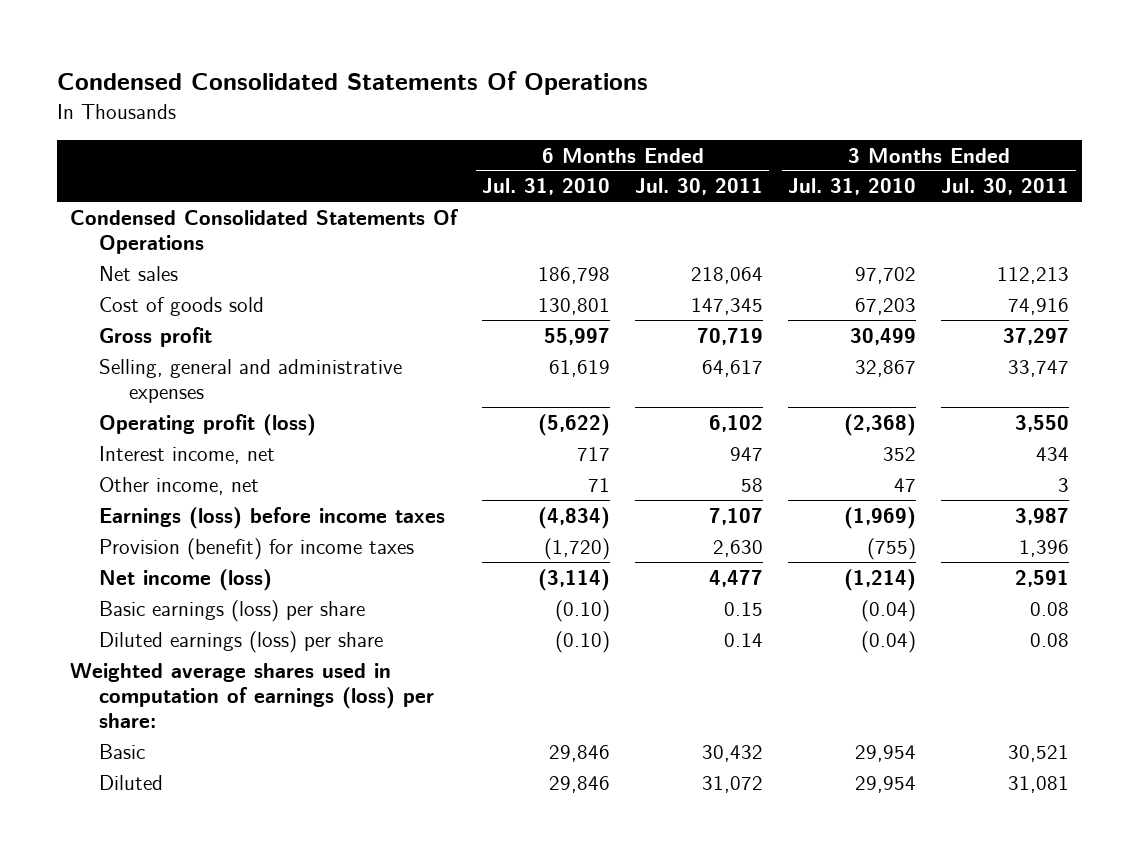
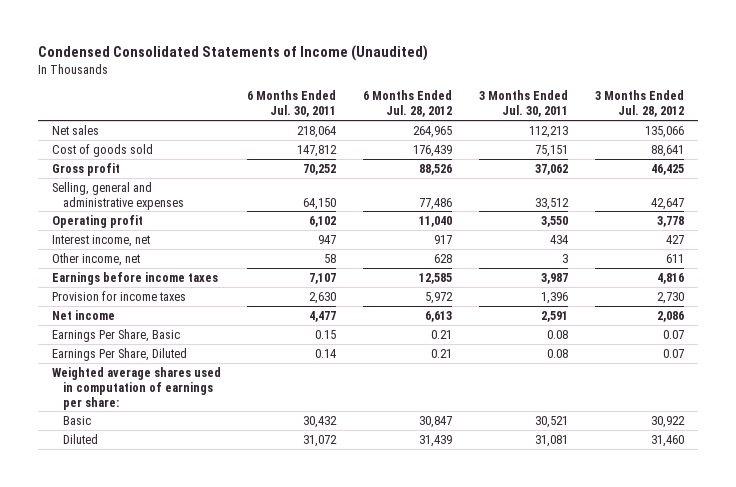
- Condensed Consolidated Statements Of Operations
+ Condensed Consolidated Statements of Income (Unaudited)
- | 6 Months Ended Jul. 31, 2010 | 6 Months Ended Jul. 30, 2011 | 3 Months Ended Jul. 31, 2010 | 3 Months Ended Jul. 30, 2011
+ | 6 Months Ended Jul. 30, 2011 | 6 Months Ended Jul. 28, 2012 | 3 Months Ended Jul. 30, 2011 | 3 Months Ended Jul. 28, 2012
- Condensed Consolidated Statements Of Operations
- Cost of goods sold | 130,801 | 147,345 | 67,203 | 74,916
- Gross profit | 55,997 | 70,719 | 30,499 | 37,297
- Selling, general and administrative expenses | 61,619 | 64,617 | 32,867 | 33,747
- Operating profit (loss) | (5,622) | 6,102 | (2,368) | 3,550
+ Cost of goods sold | 147,812 | 176,439 | 75,151 | 88,641
+ Gross profit | 70,252 | 88,526 | 37,062 | 46,425
+ Selling, general and administrative expenses | 64,150 | 77,486 | 33,512 | 42,647
+ Operating profit | 6,102 | 11,040 | 3,550 | 3,778
- Earnings (loss) before income taxes | (4,834) | 7,107 | (1,969) | 3,987
- Provision (benefit) for income taxes | (1,720) | 2,630 | (755) | 1,396
- Net income (loss) | (3,114) | 4,477 | (1,214) | 2,591
- Basic earnings (loss) per share | (0.10) | 0.15 | (0.04) | 0.08
- Diluted earnings (loss) per share | (0.10) | 0.14 | (0.04) | 0.08
- Weighted average shares used in computation of earnings (loss) per share:
+ Earnings before income taxes | 7,107 | 12,585 | 3,987 | 4,816
+ Provision for income taxes | 2,630 | 5,972 | 1,396 | 2,730
+ Net income | 4,477 | 6,613 | 2,591 | 2,086
+ Earnings Per Share, Basic | 0.15 | 0.21 | 0.08 | 0.07
+ Earnings Per Share, Diluted | 0.14 | 0.21 | 0.08 | 0.07
+ Weighted average shares used in computation of earnings per share:

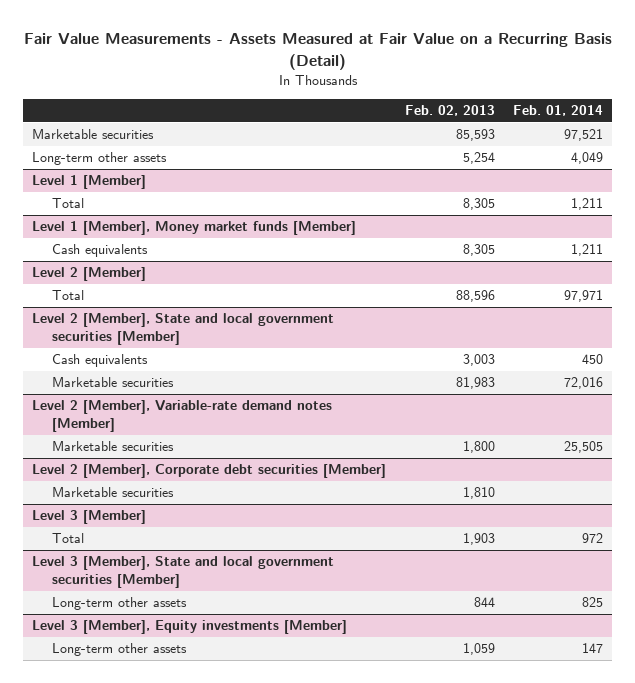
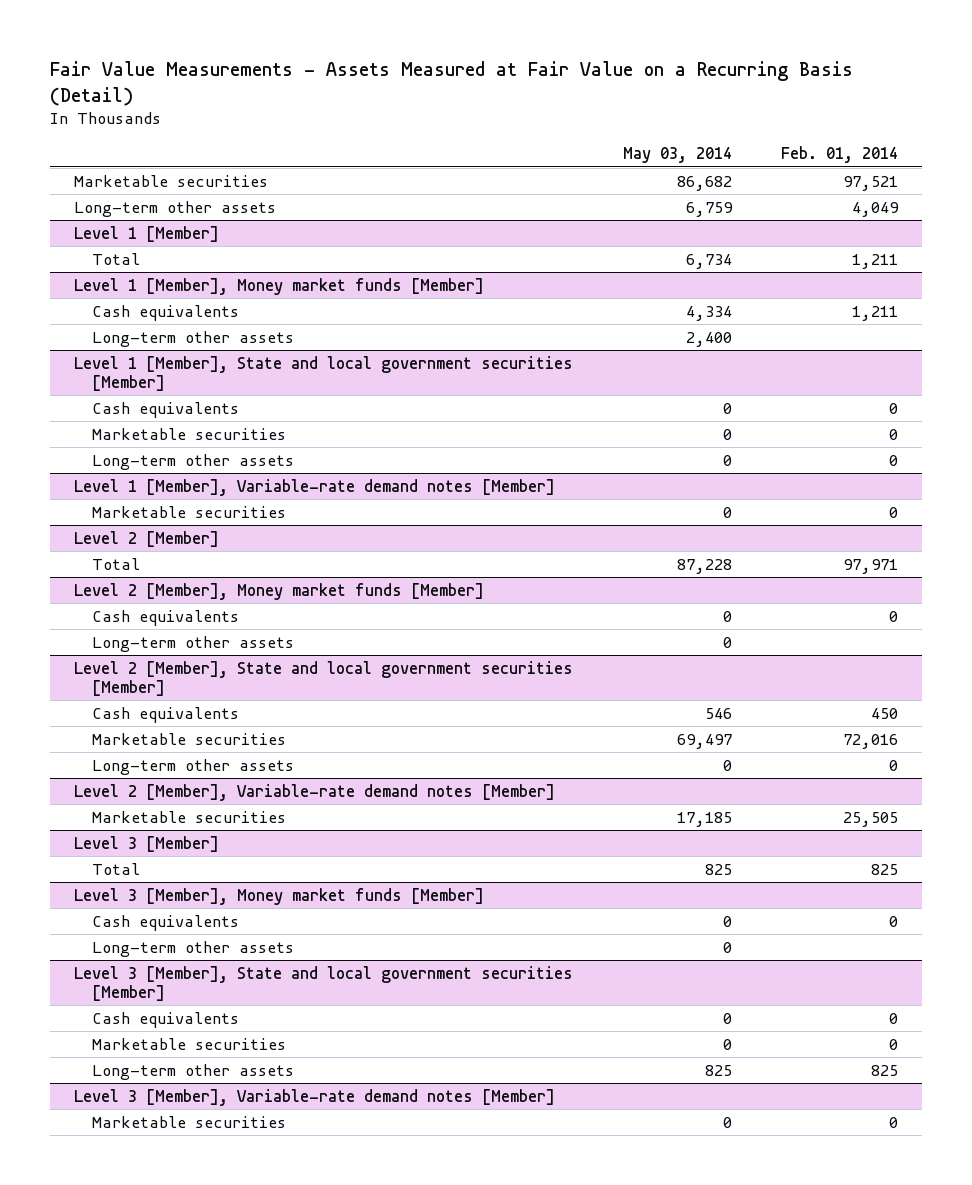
- | Feb. 02, 2013 | Feb. 01, 2014
+ | May 03, 2014 | Feb. 01, 2014
@ Level 1 [Member], Money market funds [Member]
+ Long-term other assets | 2,400 |
+ Level 1 [Member], State and local government securities [Member]
+ Cash equivalents | 0 | 0
+ Marketable securities | 0 | 0
+ Long-term other assets | 0 | 0
+ Level 1 [Member], Variable-rate demand notes [Member]
+ Marketable securities | 0 | 0
+ Level 2 [Member], Money market funds [Member]
+ Cash equivalents | 0 | 0
+ Long-term other assets | 0 |
@ Level 2 [Member], State and local government securities [Member]
+ Long-term other assets | 0 | 0
- Level 2 [Member], Corporate debt securities [Member]
- Marketable securities | 1,810 |
@ Level 3 [Member]
- Total | 1,903 | 972
+ Total | 825 | 825
+ Level 3 [Member], Money market funds [Member]
+ Cash equivalents | 0 | 0
+ Long-term other assets | 0 |
@ Level 3 [Member], State and local government securities [Member]
+ Cash equivalents | 0 | 0
+ Marketable securities | 0 | 0
- Level 3 [Member], Equity investments [Member]
- Long-term other assets | 1,059 | 147
+ Level 3 [Member], Variable-rate demand notes [Member]
+ Marketable securities | 0 | 0

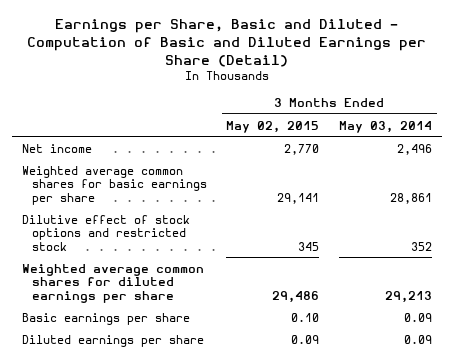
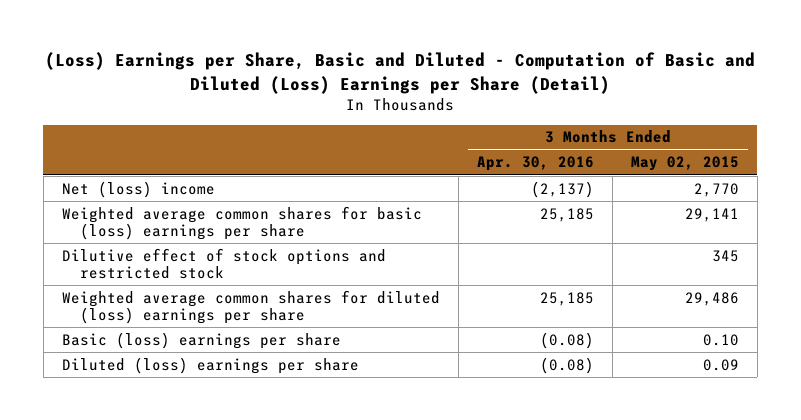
- Earnings per Share, Basic and Diluted - Computation of Basic and Diluted Earnings per Share (Detail)
+ (Loss) Earnings per Share, Basic and Diluted - Computation of Basic and Diluted (Loss) Earnings per Share (Detail)
- | 3 Months Ended May 02, 2015 | 3 Months Ended May 03, 2014
+ | 3 Months Ended Apr. 30, 2016 | 3 Months Ended May 02, 2015
- Net income | 2,770 | 2,496
- Weighted average common shares for basic earnings per share | 29,141 | 28,861
+ Net (loss) income | (2,137) | 2,770
+ Weighted average common shares for basic (loss) earnings per share | 25,185 | 29,141
- Weighted average common shares for diluted earnings per share | 29,486 | 29,213
- Basic earnings per share | 0.10 | 0.09
- Diluted earnings per share | 0.09 | 0.09
+ Weighted average common shares for diluted (loss) earnings per share | 25,185 | 29,486
+ Basic (loss) earnings per share | (0.08) | 0.10
+ Diluted (loss) earnings per share | (0.08) | 0.09

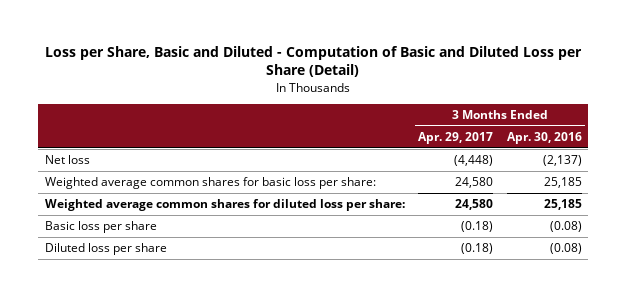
- (Loss) Earnings per Share, Basic and Diluted - Computation of Basic and Diluted (Loss) Earnings per Share (Detail)
+ Loss per Share, Basic and Diluted - Computation of Basic and Diluted Loss per Share (Detail)
- | 3 Months Ended Apr. 30, 2016 | 3 Months Ended May 02, 2015
+ | 3 Months Ended Apr. 29, 2017 | 3 Months Ended Apr. 30, 2016
- Net (loss) income | (2,137) | 2,770
- Weighted average common shares for basic (loss) earnings per share | 25,185 | 29,141
- Dilutive effect of stock options and restricted stock | | 345
- Weighted average common shares for diluted (loss) earnings per share | 25,185 | 29,486
- Basic (loss) earnings per share | (0.08) | 0.10
- Diluted (loss) earnings per share | (0.08) | 0.09
+ Net loss | (4,448) | (2,137)
+ Weighted average common shares for basic loss per share: | 24,580 | 25,185
+ Weighted average common shares for diluted loss per share: | 24,580 | 25,185
+ Basic loss per share | (0.18) | (0.08)
+ Diluted loss per share | (0.18) | (0.08)

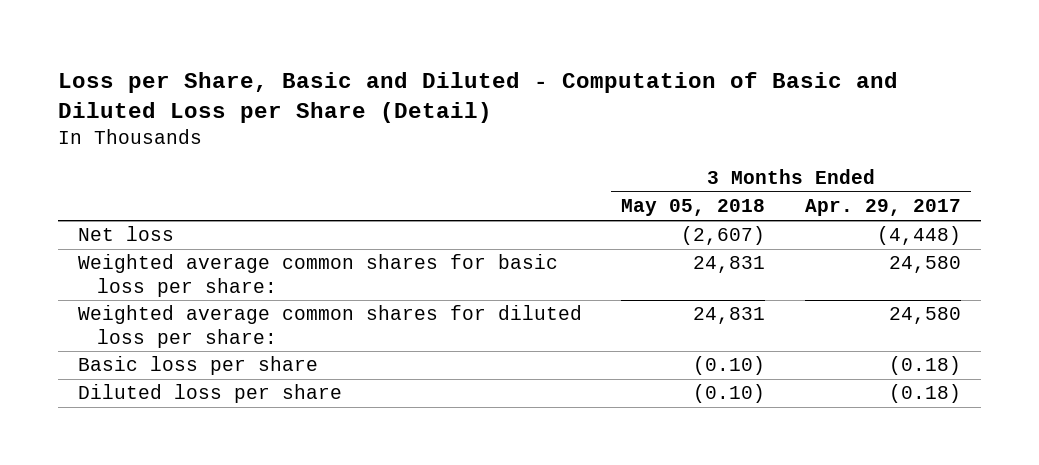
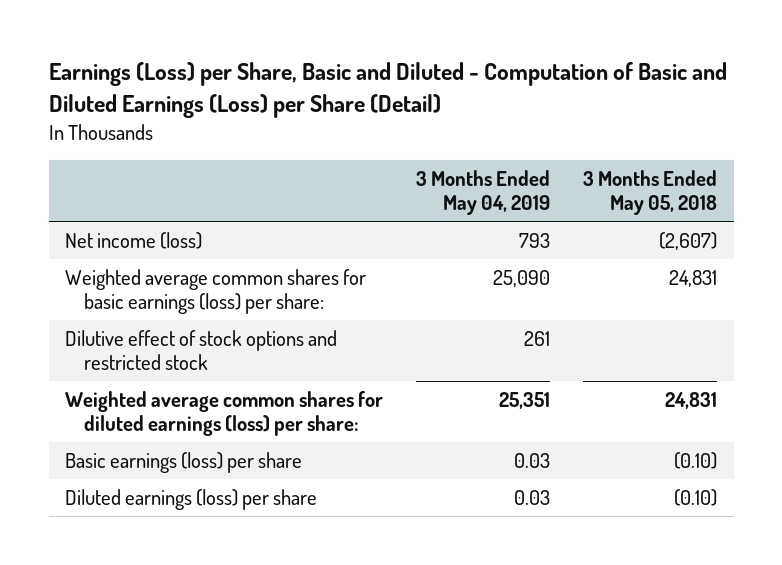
- Loss per Share, Basic and Diluted - Computation of Basic and Diluted Loss per Share (Detail)
+ Earnings (Loss) per Share, Basic and Diluted - Computation of Basic and Diluted Earnings (Loss) per Share (Detail)
- | 3 Months Ended May 05, 2018 | 3 Months Ended Apr. 29, 2017
+ | 3 Months Ended May 04, 2019 | 3 Months Ended May 05, 2018
- Net loss | (2,607) | (4,448)
- Weighted average common shares for basic loss per share: | 24,831 | 24,580
- Weighted average common shares for diluted loss per share: | 24,831 | 24,580
- Basic loss per share | (0.10) | (0.18)
- Diluted loss per share | (0.10) | (0.18)
+ Net income (loss) | 793 | (2,607)
+ Weighted average common shares for basic earnings (loss) per share: | 25,090 | 24,831
+ Dilutive effect of stock options and restricted stock | 261 |
+ Weighted average common shares for diluted earnings (loss) per share: | 25,351 | 24,831
+ Basic earnings (loss) per share | 0.03 | (0.10)
+ Diluted earnings (loss) per share | 0.03 | (0.10)

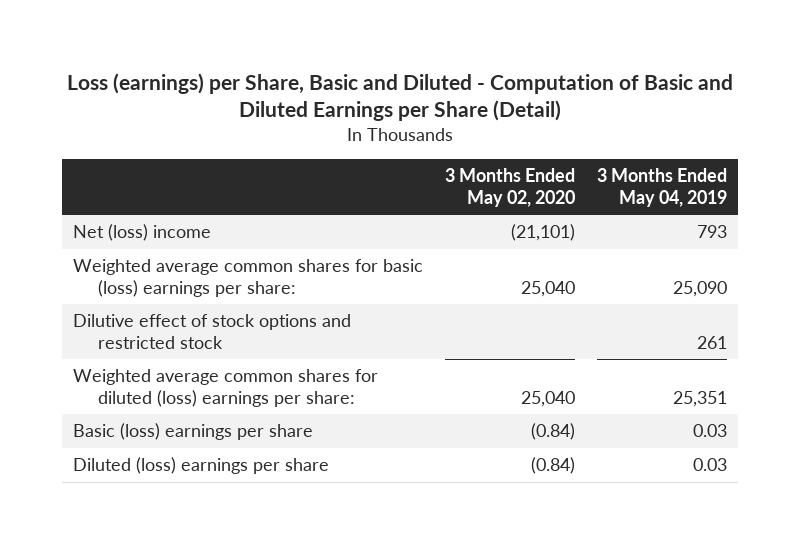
- Earnings (Loss) per Share, Basic and Diluted - Computation of Basic and Diluted Earnings (Loss) per Share (Detail)
+ Loss (earnings) per Share, Basic and Diluted - Computation of Basic and Diluted Earnings per Share (Detail)
- | 3 Months Ended May 04, 2019 | 3 Months Ended May 05, 2018
+ | 3 Months Ended May 02, 2020 | 3 Months Ended May 04, 2019
- Net income (loss) | 793 | (2,607)
- Weighted average common shares for basic earnings (loss) per share: | 25,090 | 24,831
+ Net (loss) income | (21,101) | 793
+ Weighted average common shares for basic (loss) earnings per share: | 25,040 | 25,090
- Weighted average common shares for diluted earnings (loss) per share: | 25,351 | 24,831
- Basic earnings (loss) per share | 0.03 | (0.10)
- Diluted earnings (loss) per share | 0.03 | (0.10)
+ Weighted average common shares for diluted (loss) earnings per share: | 25,040 | 25,351
+ Basic (loss) earnings per share | (0.84) | 0.03
+ Diluted (loss) earnings per share | (0.84) | 0.03

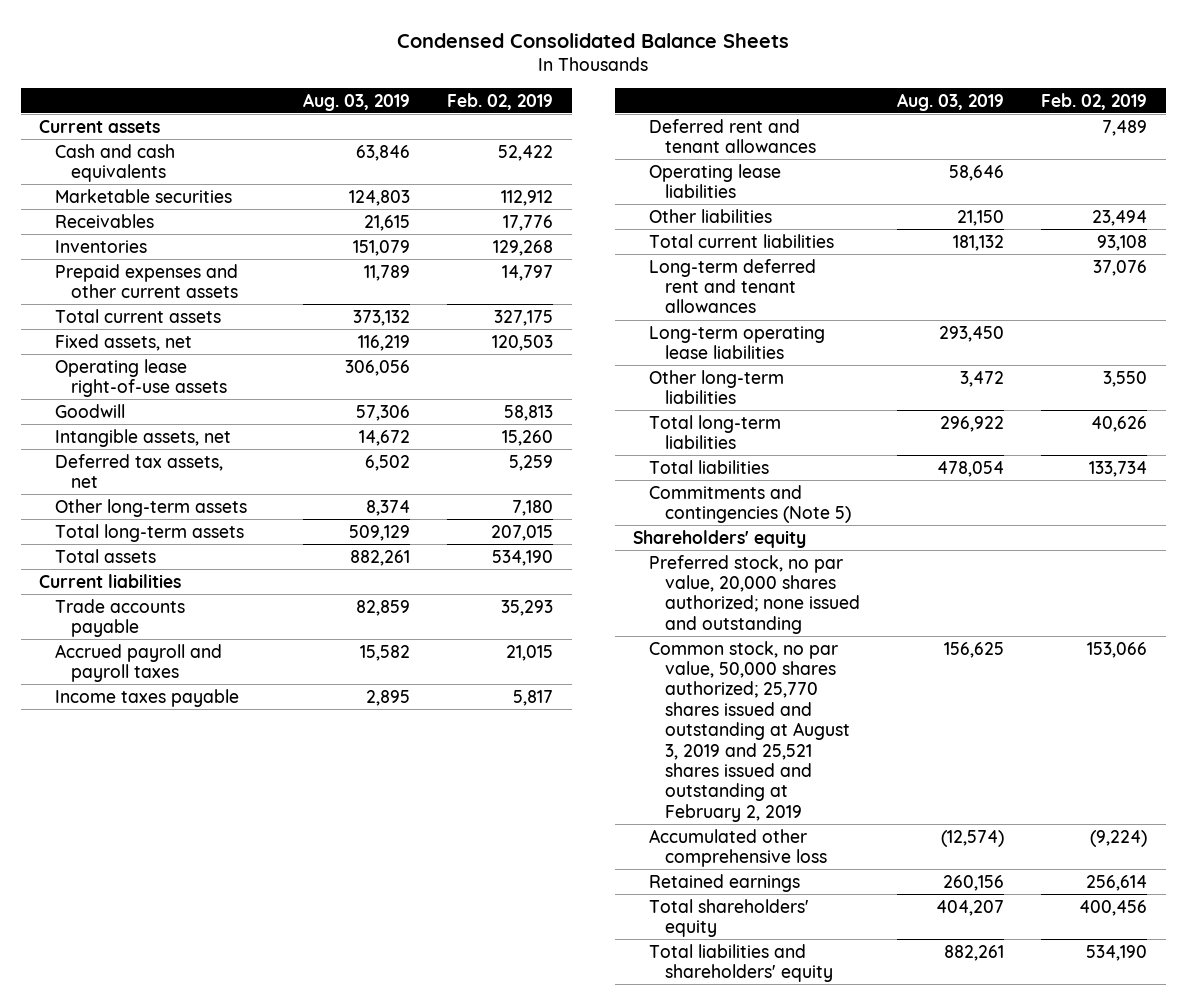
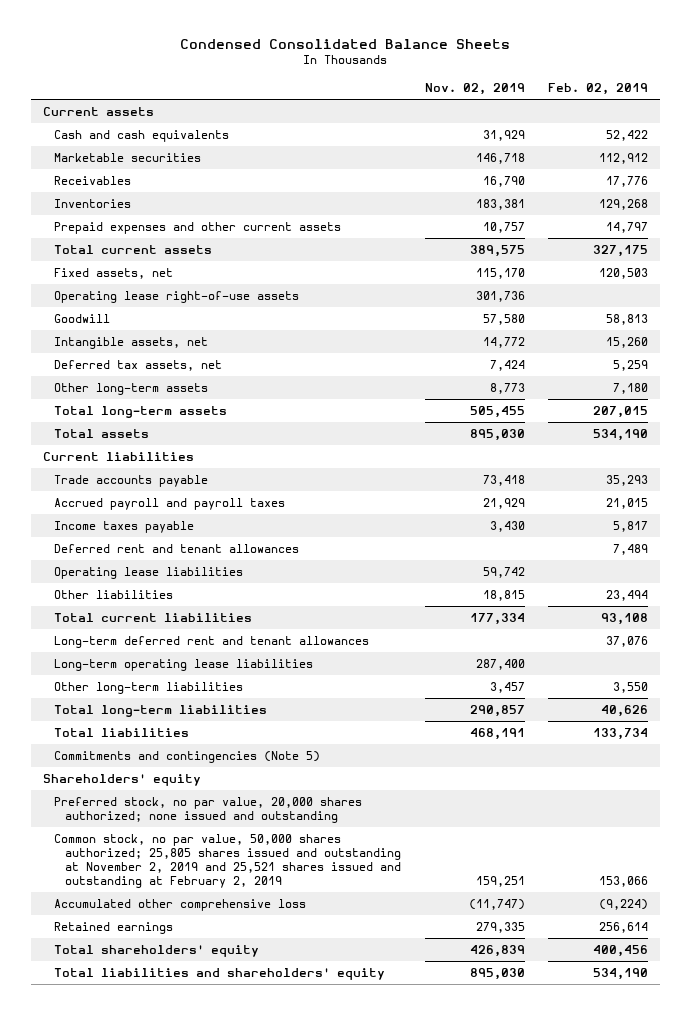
- | Aug. 03, 2019 | Feb. 02, 2019
+ | Nov. 02, 2019 | Feb. 02, 2019
- Common stock, no par value, 50,000 shares authorized; 25,770 shares issued and outstanding at August 3, 2019 and 25,521 shares issued and outstanding at February 2, 2019 | 156,625 | 153,066
+ Common stock, no par value, 50,000 shares authorized; 25,805 shares issued and outstanding at November 2, 2019 and 25,521 shares issued and outstanding at February 2, 2019 | 159,251 | 153,066

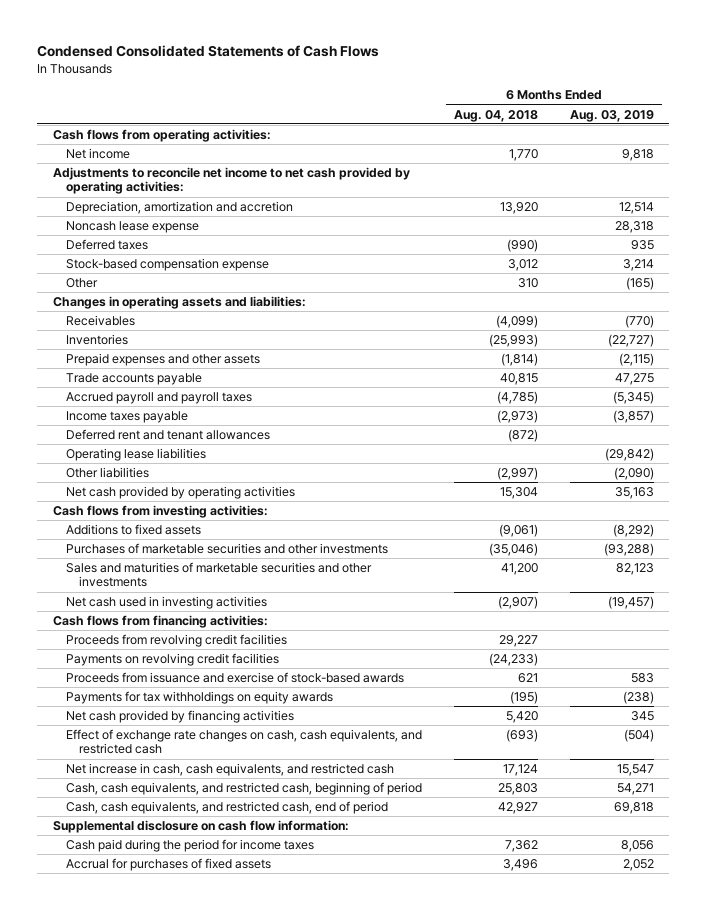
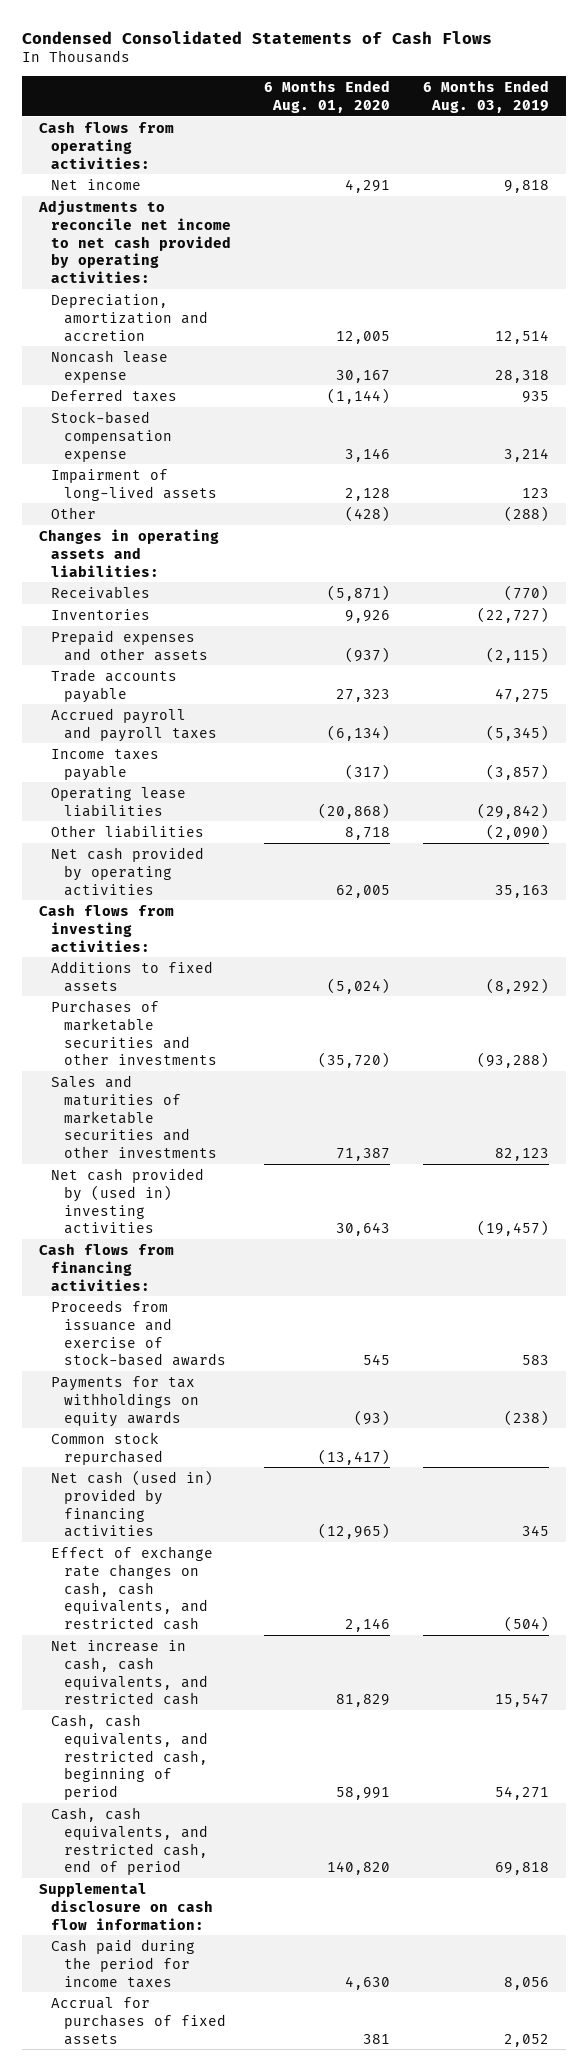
- | 6 Months Ended Aug. 04, 2018 | 6 Months Ended Aug. 03, 2019
+ | 6 Months Ended Aug. 01, 2020 | 6 Months Ended Aug. 03, 2019
- Other | 310 | (165)
+ Impairment of long-lived assets | 2,128 | 123
+ Other | (428) | (288)
- Deferred rent and tenant allowances | (872) |
- Net cash used in investing activities | (2,907) | (19,457)
+ Net cash provided by (used in) investing activities | 30,643 | (19,457)
- Proceeds from revolving credit facilities | 29,227 |
- Payments on revolving credit facilities | (24,233) |
- Net cash provided by financing activities | 5,420 | 345
+ Common stock repurchased | (13,417) |
+ Net cash (used in) provided by financing activities | (12,965) | 345

